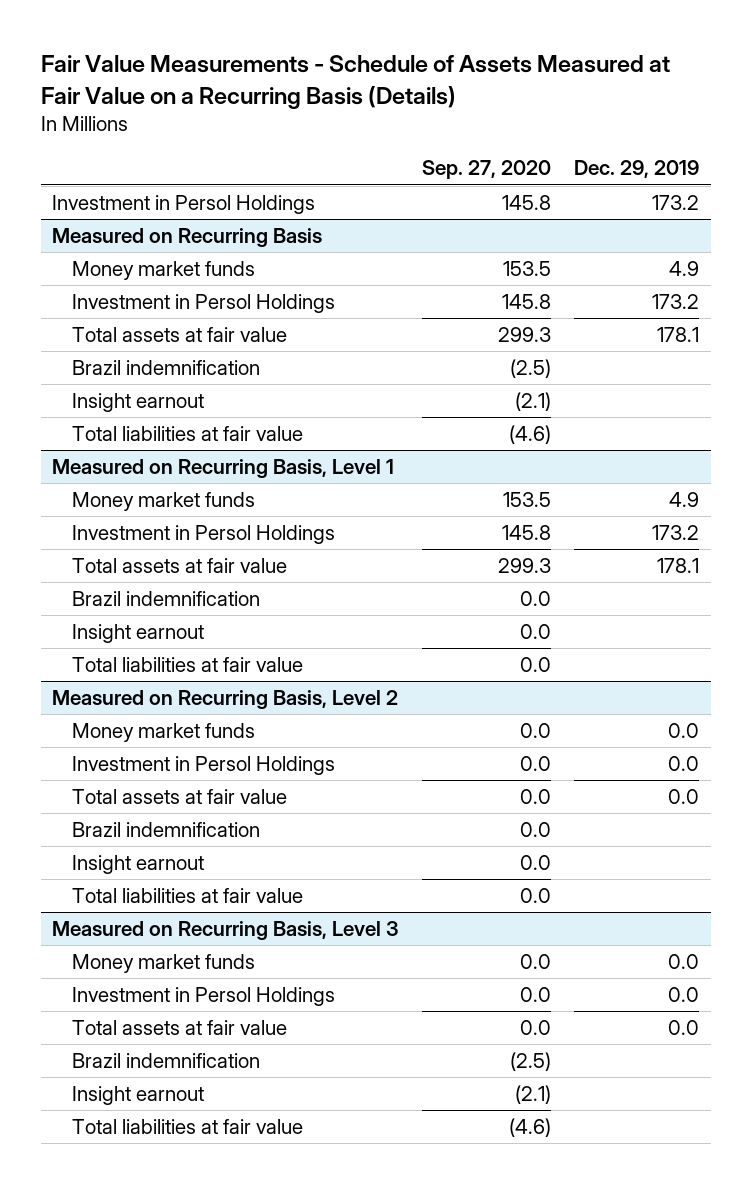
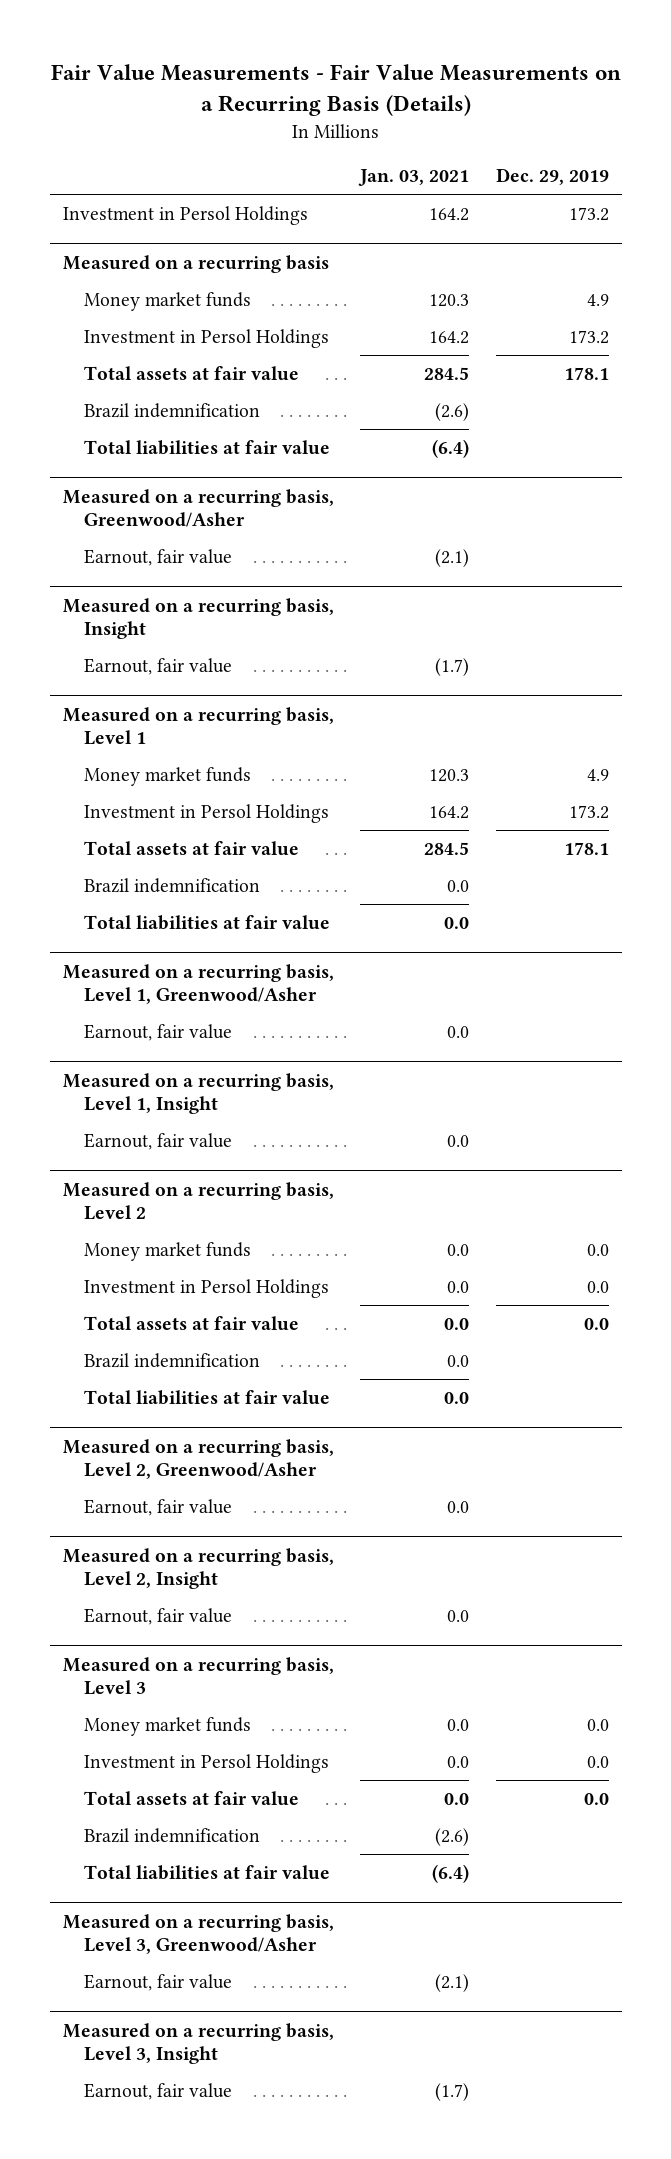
- Fair Value Measurements - Schedule of Assets Measured at Fair Value on a Recurring Basis (Details)
+ Fair Value Measurements - Fair Value Measurements on a Recurring Basis (Details)
- | Sep. 27, 2020 | Dec. 29, 2019
+ | Jan. 03, 2021 | Dec. 29, 2019
- Measured on Recurring Basis
+ Measured on a recurring basis
- Insight earnout | (2.1) |
- Measured on Recurring Basis, Level 1
+ Measured on a recurring basis, Greenwood/Asher
+ Earnout, fair value | (2.1) |
+ Measured on a recurring basis, Insight
+ Earnout, fair value | (1.7) |
+ Measured on a recurring basis, Level 1
- Insight earnout | 0.0 |
- Measured on Recurring Basis, Level 2
+ Measured on a recurring basis, Level 1, Greenwood/Asher
+ Earnout, fair value | 0.0 |
+ Measured on a recurring basis, Level 1, Insight
+ Earnout, fair value | 0.0 |
+ Measured on a recurring basis, Level 2
- Insight earnout | 0.0 |
- Measured on Recurring Basis, Level 3
+ Measured on a recurring basis, Level 2, Greenwood/Asher
+ Earnout, fair value | 0.0 |
+ Measured on a recurring basis, Level 2, Insight
+ Earnout, fair value | 0.0 |
+ Measured on a recurring basis, Level 3
- Insight earnout | (2.1) |
+ Measured on a recurring basis, Level 3, Greenwood/Asher
+ Earnout, fair value | (2.1) |
+ Measured on a recurring basis, Level 3, Insight
+ Earnout, fair value | (1.7) |

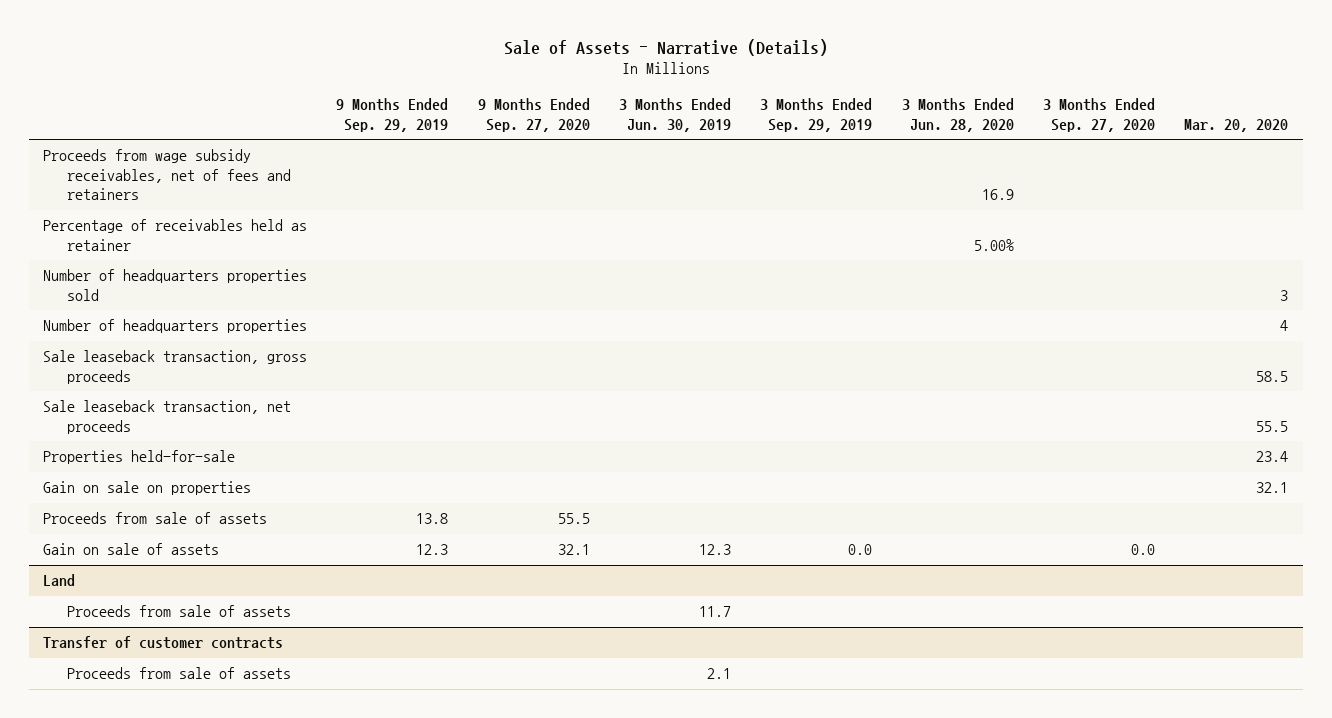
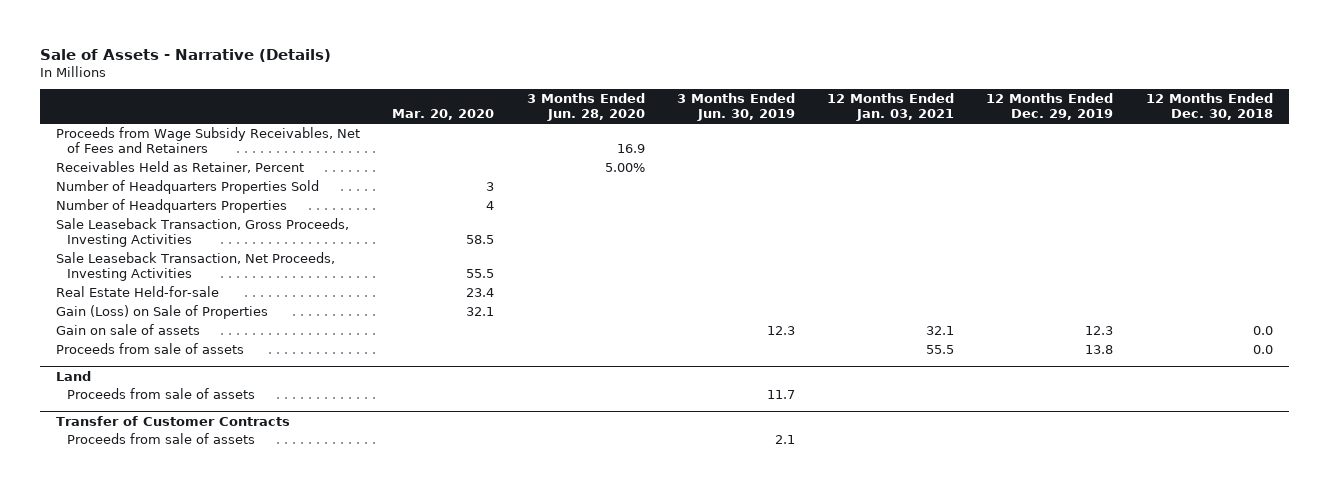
- | 9 Months Ended Sep. 29, 2019 | 9 Months Ended Sep. 27, 2020 | 3 Months Ended Jun. 30, 2019 | 3 Months Ended Sep. 29, 2019 | 3 Months Ended Jun. 28, 2020 | 3 Months Ended Sep. 27, 2020 | Mar. 20, 2020
+ | Mar. 20, 2020 | 3 Months Ended Jun. 28, 2020 | 3 Months Ended Jun. 30, 2019 | 12 Months Ended Jan. 03, 2021 | 12 Months Ended Dec. 29, 2019 | 12 Months Ended Dec. 30, 2018
- Proceeds from wage subsidy receivables, net of fees and retainers | | | | | 16.9 | |
- Percentage of receivables held as retainer | | | | | 5.00% | |
- Number of headquarters properties sold | | | | | | | 3
- Number of headquarters properties | | | | | | | 4
- Sale leaseback transaction, gross proceeds | | | | | | | 58.5
- Sale leaseback transaction, net proceeds | | | | | | | 55.5
- Properties held-for-sale | | | | | | | 23.4
- Gain on sale on properties | | | | | | | 32.1
+ Proceeds from Wage Subsidy Receivables, Net of Fees and Retainers | | 16.9 | | | |
+ Receivables Held as Retainer, Percent | | 5.00% | | | |
+ Number of Headquarters Properties Sold | 3 | | | | |
+ Number of Headquarters Properties | 4 | | | | |
+ Sale Leaseback Transaction, Gross Proceeds, Investing Activities | 58.5 | | | | |
+ Sale Leaseback Transaction, Net Proceeds, Investing Activities | 55.5 | | | | |
+ Real Estate Held-for-sale | 23.4 | | | | |
+ Gain (Loss) on Sale of Properties | 32.1 | | | | |
moved down: Proceeds from sale of assets | | | | 55.5 | 13.8 | 0.0
- Transfer of customer contracts
+ Transfer of Customer Contracts

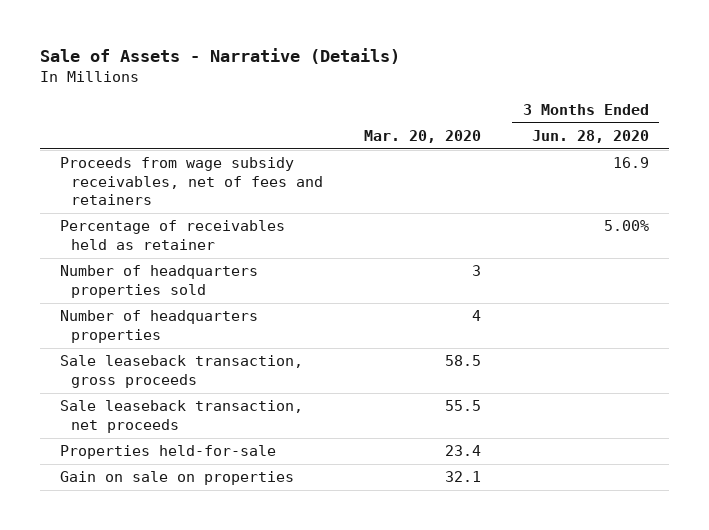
- | Mar. 20, 2020 | 3 Months Ended Jun. 28, 2020 | 3 Months Ended Jun. 30, 2019 | 12 Months Ended Jan. 03, 2021 | 12 Months Ended Dec. 29, 2019 | 12 Months Ended Dec. 30, 2018
+ | Mar. 20, 2020 | 3 Months Ended Jun. 28, 2020
- Proceeds from Wage Subsidy Receivables, Net of Fees and Retainers | | 16.9 | | | |
- Receivables Held as Retainer, Percent | | 5.00% | | | |
- Number of Headquarters Properties Sold | 3 | | | | |
- Number of Headquarters Properties | 4 | | | | |
- Sale Leaseback Transaction, Gross Proceeds, Investing Activities | 58.5 | | | | |
- Sale Leaseback Transaction, Net Proceeds, Investing Activities | 55.5 | | | | |
- Real Estate Held-for-sale | 23.4 | | | | |
- Gain (Loss) on Sale of Properties | 32.1 | | | | |
- Gain on sale of assets | | | 12.3 | 32.1 | 12.3 | 0.0
- Proceeds from sale of assets | | | | 55.5 | 13.8 | 0.0
- Land
- Proceeds from sale of assets | | | 11.7 | | |
- Transfer of Customer Contracts
- Proceeds from sale of assets | | | 2.1 | | |
+ Proceeds from wage subsidy receivables, net of fees and retainers | | 16.9
+ Percentage of receivables held as retainer | | 5.00%
+ Number of headquarters properties sold | 3 |
+ Number of headquarters properties | 4 |
+ Sale leaseback transaction, gross proceeds | 58.5 |
+ Sale leaseback transaction, net proceeds | 55.5 |
+ Properties held-for-sale | 23.4 |
+ Gain on sale on properties | 32.1 |

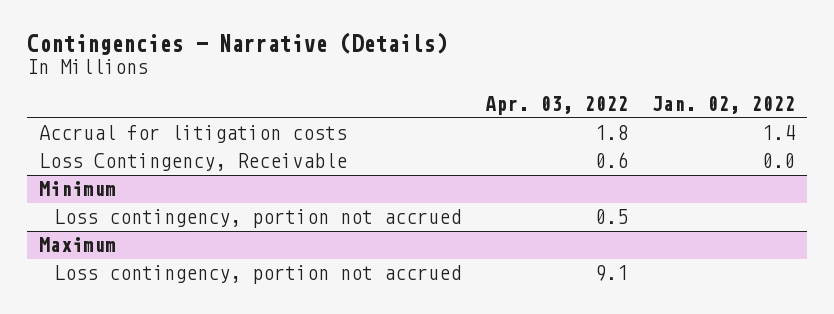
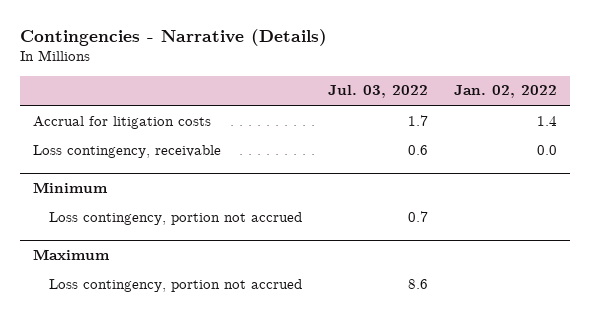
- | Apr. 03, 2022 | Jan. 02, 2022
+ | Jul. 03, 2022 | Jan. 02, 2022
- Loss Contingency, Receivable | 0.6 | 0.0
+ Loss contingency, receivable | 0.6 | 0.0

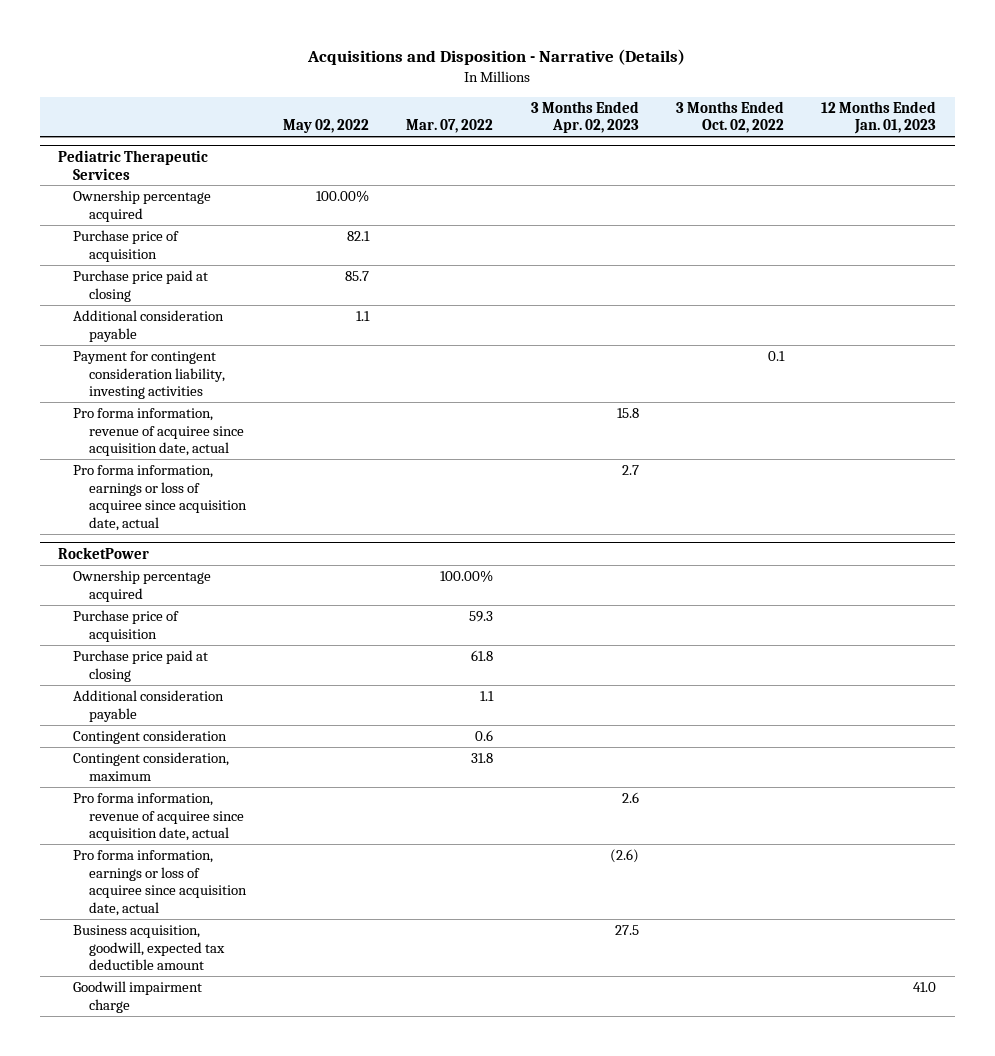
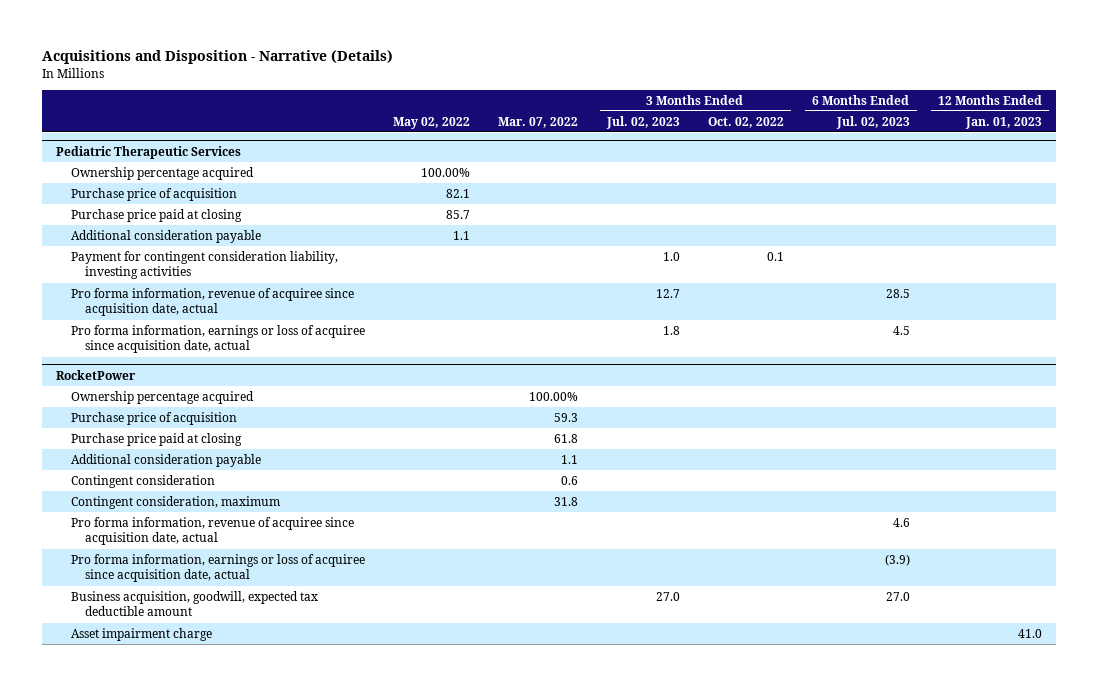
- | May 02, 2022 | Mar. 07, 2022 | 3 Months Ended Apr. 02, 2023 | 3 Months Ended Oct. 02, 2022 | 12 Months Ended Jan. 01, 2023
+ | May 02, 2022 | Mar. 07, 2022 | 3 Months Ended Jul. 02, 2023 | 3 Months Ended Oct. 02, 2022 | 6 Months Ended Jul. 02, 2023 | 12 Months Ended Jan. 01, 2023
@ RocketPower
- Goodwill impairment charge | | | | | 41.0
+ Asset impairment charge | | | | | | 41.0

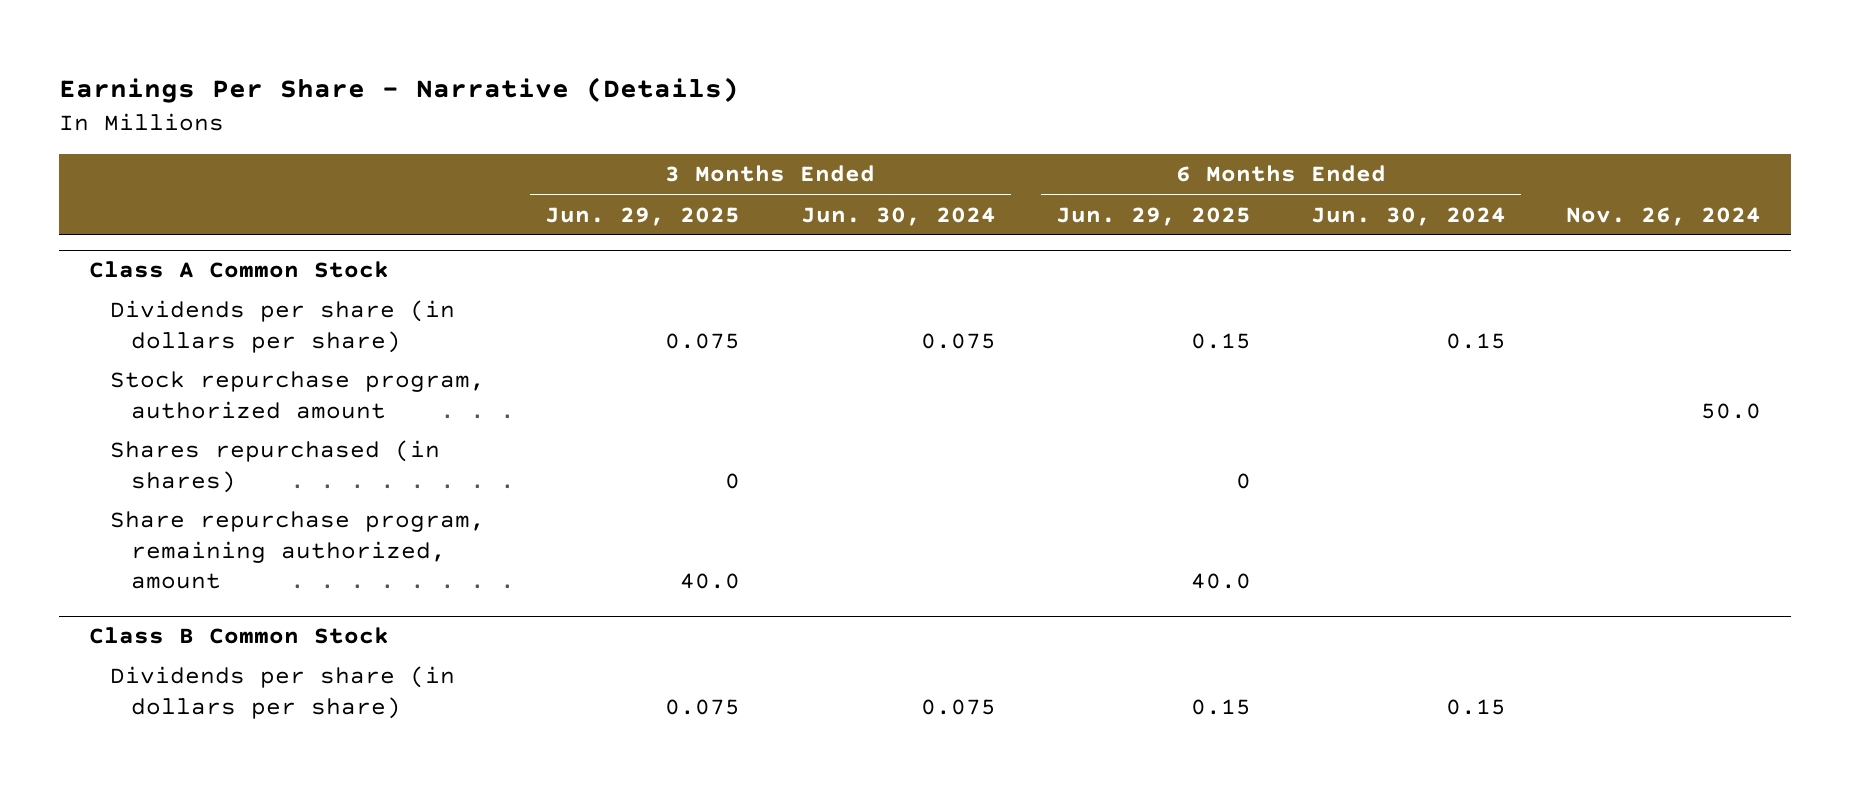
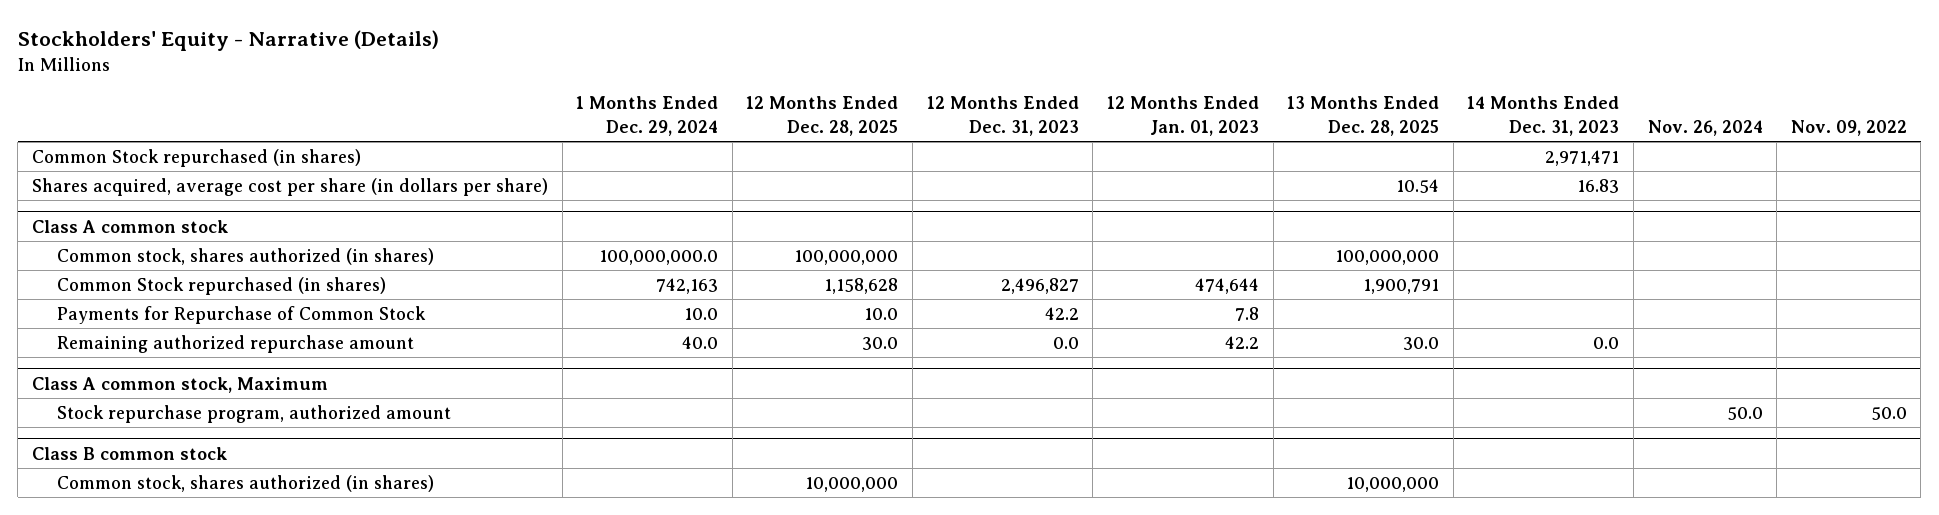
- Earnings Per Share - Narrative (Details)
+ Stockholders' Equity - Narrative (Details)
- | 3 Months Ended Jun. 29, 2025 | 3 Months Ended Jun. 30, 2024 | 6 Months Ended Jun. 29, 2025 | 6 Months Ended Jun. 30, 2024 | Nov. 26, 2024
+ | 1 Months Ended Dec. 29, 2024 | 12 Months Ended Dec. 28, 2025 | 12 Months Ended Dec. 31, 2023 | 12 Months Ended Jan. 01, 2023 | 13 Months Ended Dec. 28, 2025 | 14 Months Ended Dec. 31, 2023 | Nov. 26, 2024 | Nov. 09, 2022
- Class A Common Stock
- Dividends per share (in dollars per share) | 0.075 | 0.075 | 0.15 | 0.15 |
- Stock repurchase program, authorized amount | | | | | 50.0
- Shares repurchased (in shares) | 0 | | 0 | |
- Share repurchase program, remaining authorized, amount | 40.0 | | 40.0 | |
- Class B Common Stock
- Dividends per share (in dollars per share) | 0.075 | 0.075 | 0.15 | 0.15 |
+ Common Stock repurchased (in shares) | | | | | | 2,971,471 | |
+ Shares acquired, average cost per share (in dollars per share) | | | | | 10.54 | 16.83 | |
+ Class A common stock
+ Common stock, shares authorized (in shares) | 100,000,000.0 | 100,000,000 | | | 100,000,000 | | |
+ Common Stock repurchased (in shares) | 742,163 | 1,158,628 | 2,496,827 | 474,644 | 1,900,791 | | |
+ Payments for Repurchase of Common Stock | 10.0 | 10.0 | 42.2 | 7.8 | | | |
+ Remaining authorized repurchase amount | 40.0 | 30.0 | 0.0 | 42.2 | 30.0 | 0.0 | |
+ Class A common stock, Maximum
+ Stock repurchase program, authorized amount | | | | | | | 50.0 | 50.0
+ Class B common stock
+ Common stock, shares authorized (in shares) | | 10,000,000 | | | 10,000,000 | | |

